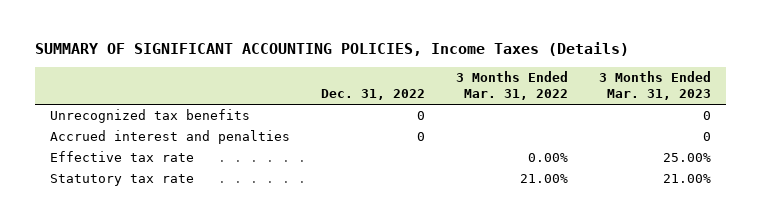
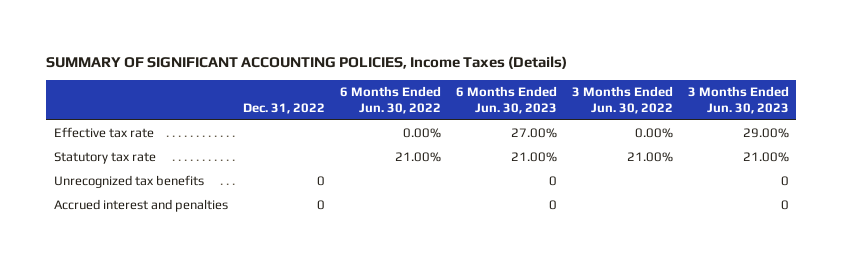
- | Dec. 31, 2022 | 3 Months Ended Mar. 31, 2022 | 3 Months Ended Mar. 31, 2023
+ | Dec. 31, 2022 | 6 Months Ended Jun. 30, 2022 | 6 Months Ended Jun. 30, 2023 | 3 Months Ended Jun. 30, 2022 | 3 Months Ended Jun. 30, 2023
moved down: Unrecognized tax benefits | 0 | | 0 | | 0
moved down: Accrued interest and penalties | 0 | | 0 | | 0

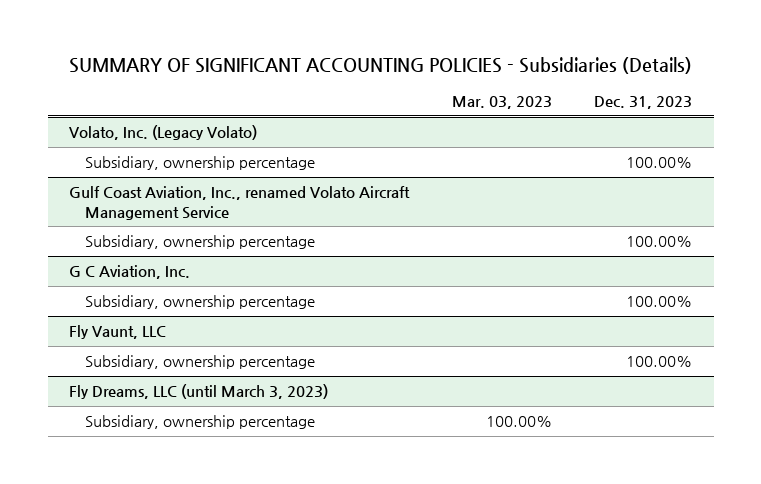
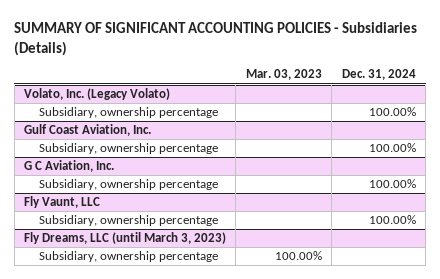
- | Mar. 03, 2023 | Dec. 31, 2023
+ | Mar. 03, 2023 | Dec. 31, 2024
- Gulf Coast Aviation, Inc., renamed Volato Aircraft Management Service
+ Gulf Coast Aviation, Inc.

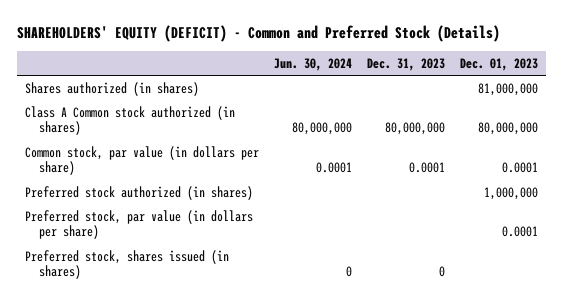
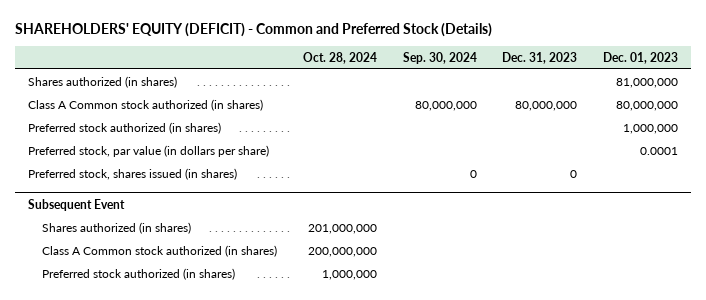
- | Jun. 30, 2024 | Dec. 31, 2023 | Dec. 01, 2023
+ | Oct. 28, 2024 | Sep. 30, 2024 | Dec. 31, 2023 | Dec. 01, 2023
- Common stock, par value (in dollars per share) | 0.0001 | 0.0001 | 0.0001
+ Subsequent Event
+ Shares authorized (in shares) | 201,000,000 | | |
+ Class A Common stock authorized (in shares) | 200,000,000 | | |
+ Preferred stock authorized (in shares) | 1,000,000 | | |

